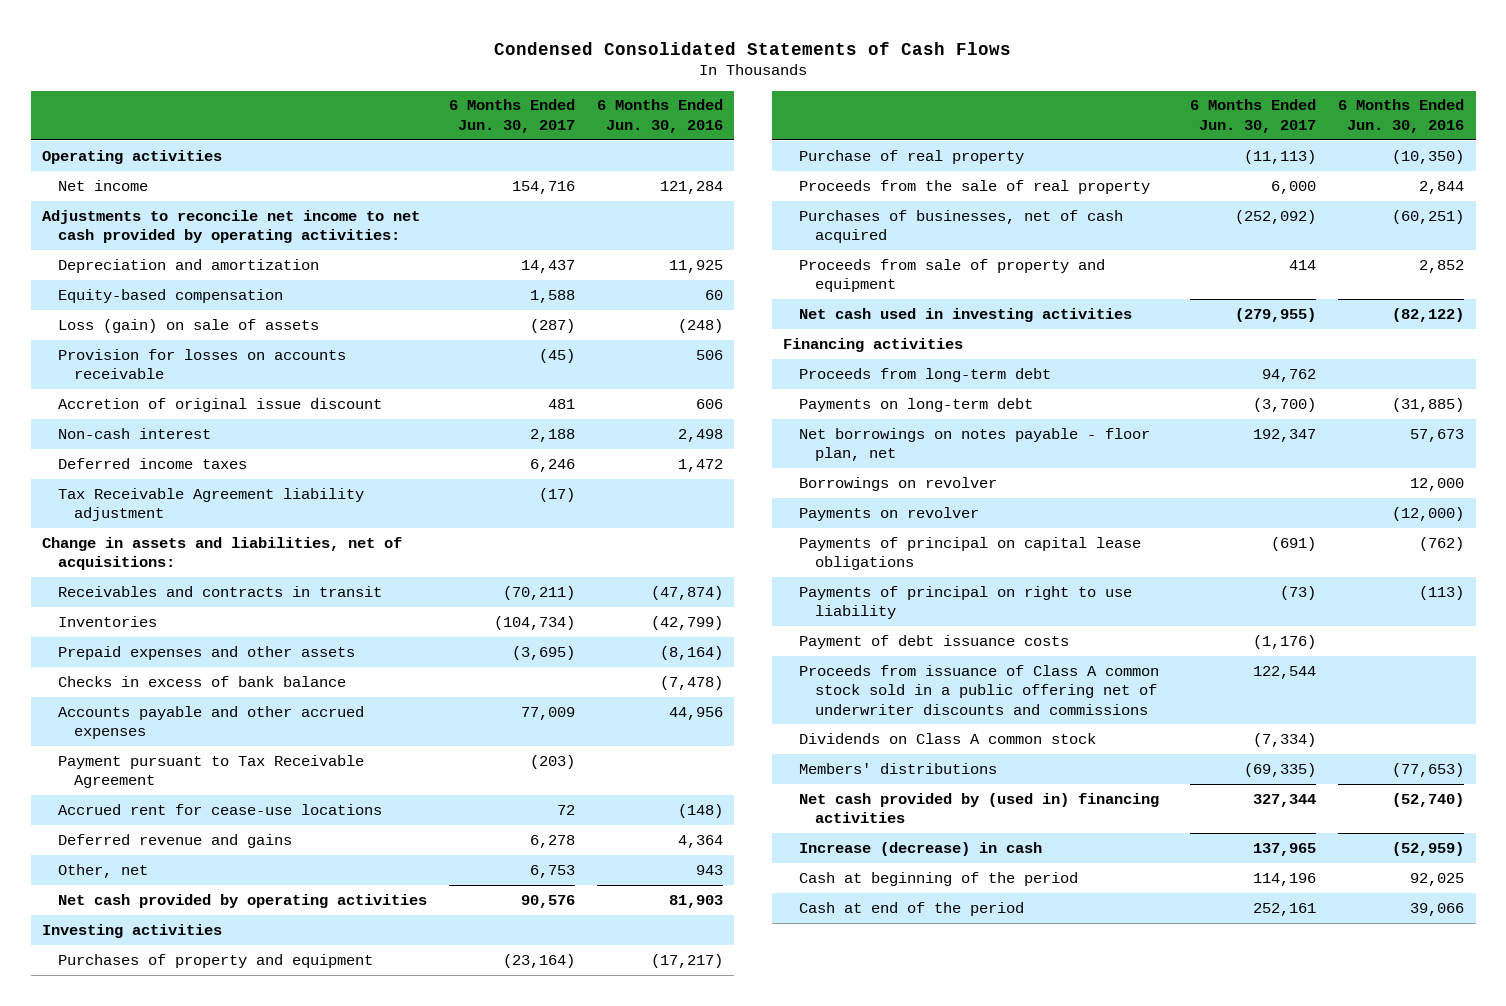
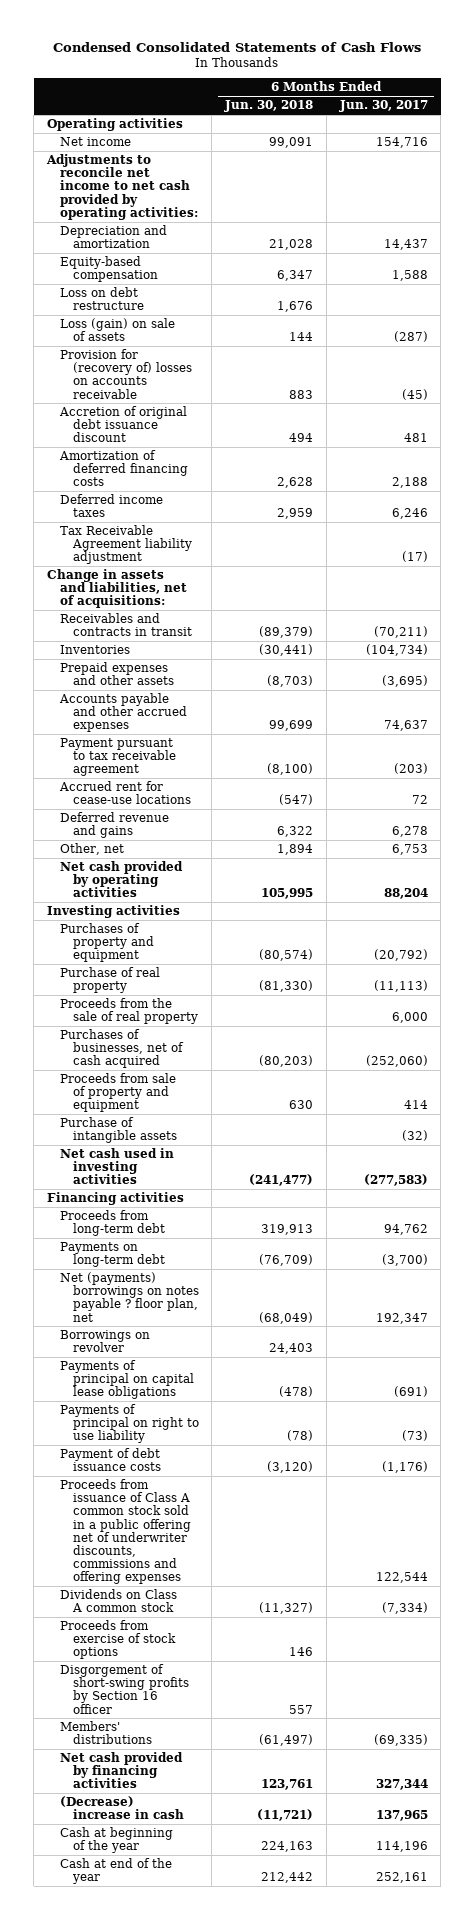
- | 6 Months Ended Jun. 30, 2017 | 6 Months Ended Jun. 30, 2016
+ | 6 Months Ended Jun. 30, 2018 | 6 Months Ended Jun. 30, 2017
+ Loss on debt restructure | 1,676 |
- Provision for losses on accounts receivable | (45) | 506
- Accretion of original issue discount | 481 | 606
- Non-cash interest | 2,188 | 2,498
+ Provision for (recovery of) losses on accounts receivable | 883 | (45)
+ Accretion of original debt issuance discount | 494 | 481
+ Amortization of deferred financing costs | 2,628 | 2,188
- Checks in excess of bank balance | | (7,478)
- Accounts payable and other accrued expenses | 77,009 | 44,956
- Payment pursuant to Tax Receivable Agreement | (203) |
+ Accounts payable and other accrued expenses | 99,699 | 74,637
+ Payment pursuant to tax receivable agreement | (8,100) | (203)
- Net cash provided by operating activities | 90,576 | 81,903
+ Net cash provided by operating activities | 105,995 | 88,204
- Purchases of property and equipment | (23,164) | (17,217)
+ Purchases of property and equipment | (80,574) | (20,792)
- Purchases of businesses, net of cash acquired | (252,092) | (60,251)
+ Purchases of businesses, net of cash acquired | (80,203) | (252,060)
- Net cash used in investing activities | (279,955) | (82,122)
+ Purchase of intangible assets | | (32)
+ Net cash used in investing activities | (241,477) | (277,583)
- Net borrowings on notes payable - floor plan, net | 192,347 | 57,673
+ Net (payments) borrowings on notes payable ? floor plan, net | (68,049) | 192,347
- Payments on revolver | | (12,000)
- Proceeds from issuance of Class A common stock sold in a public offering net of underwriter discounts and commissions | 122,544 |
+ Proceeds from issuance of Class A common stock sold in a public offering net of underwriter discounts, commissions and offering expenses | | 122,544
+ Proceeds from exercise of stock options | 146 |
+ Disgorgement of short-swing profits by Section 16 officer | 557 |
- Net cash provided by (used in) financing activities | 327,344 | (52,740)
- Increase (decrease) in cash | 137,965 | (52,959)
- Cash at beginning of the period | 114,196 | 92,025
- Cash at end of the period | 252,161 | 39,066
+ Net cash provided by financing activities | 123,761 | 327,344
+ (Decrease) increase in cash | (11,721) | 137,965
+ Cash at beginning of the year | 224,163 | 114,196
+ Cash at end of the year | 212,442 | 252,161

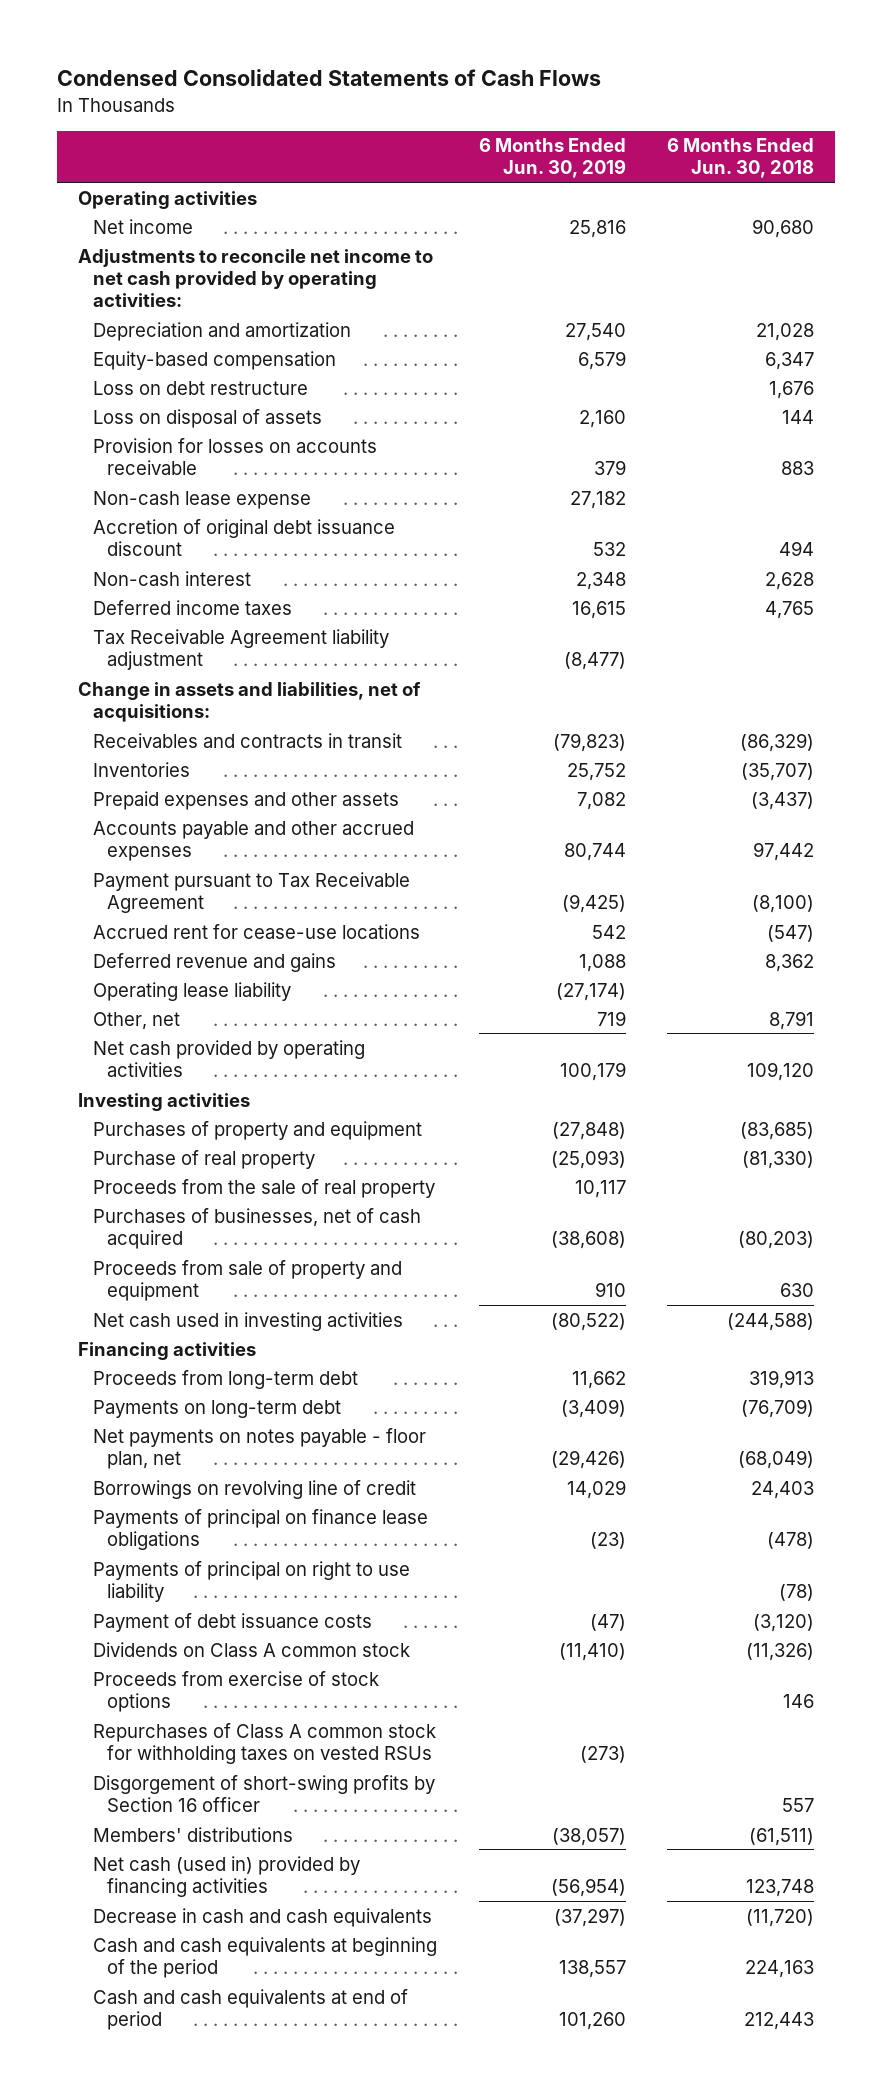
- | 6 Months Ended Jun. 30, 2018 | 6 Months Ended Jun. 30, 2017
+ | 6 Months Ended Jun. 30, 2019 | 6 Months Ended Jun. 30, 2018
- Net income | 99,091 | 154,716
+ Net income | 25,816 | 90,680
- Loss (gain) on sale of assets | 144 | (287)
- Provision for (recovery of) losses on accounts receivable | 883 | (45)
+ Loss on disposal of assets | 2,160 | 144
+ Provision for losses on accounts receivable | 379 | 883
+ Non-cash lease expense | 27,182 |
- Amortization of deferred financing costs | 2,628 | 2,188
- Deferred income taxes | 2,959 | 6,246
+ Non-cash interest | 2,348 | 2,628
+ Deferred income taxes | 16,615 | 4,765
- Receivables and contracts in transit | (89,379) | (70,211)
- Inventories | (30,441) | (104,734)
- Prepaid expenses and other assets | (8,703) | (3,695)
- Accounts payable and other accrued expenses | 99,699 | 74,637
- Payment pursuant to tax receivable agreement | (8,100) | (203)
+ Receivables and contracts in transit | (79,823) | (86,329)
+ Inventories | 25,752 | (35,707)
+ Prepaid expenses and other assets | 7,082 | (3,437)
+ Accounts payable and other accrued expenses | 80,744 | 97,442
+ Payment pursuant to Tax Receivable Agreement | (9,425) | (8,100)
- Deferred revenue and gains | 6,322 | 6,278
- Other, net | 1,894 | 6,753
- Net cash provided by operating activities | 105,995 | 88,204
+ Deferred revenue and gains | 1,088 | 8,362
+ Operating lease liability | (27,174) |
+ Other, net | 719 | 8,791
+ Net cash provided by operating activities | 100,179 | 109,120
- Purchases of property and equipment | (80,574) | (20,792)
+ Purchases of property and equipment | (27,848) | (83,685)
- Purchase of intangible assets | | (32)
- Net cash used in investing activities | (241,477) | (277,583)
+ Net cash used in investing activities | (80,522) | (244,588)
- Net (payments) borrowings on notes payable ? floor plan, net | (68,049) | 192,347
- Borrowings on revolver | 24,403 |
- Payments of principal on capital lease obligations | (478) | (691)
+ Net payments on notes payable - floor plan, net | (29,426) | (68,049)
+ Borrowings on revolving line of credit | 14,029 | 24,403
+ Payments of principal on finance lease obligations | (23) | (478)
- Proceeds from issuance of Class A common stock sold in a public offering net of underwriter discounts, commissions and offering expenses | | 122,544
- Dividends on Class A common stock | (11,327) | (7,334)
+ Dividends on Class A common stock | (11,410) | (11,326)
+ Repurchases of Class A common stock for withholding taxes on vested RSUs | (273) |
- Members' distributions | (61,497) | (69,335)
- Net cash provided by financing activities | 123,761 | 327,344
- (Decrease) increase in cash | (11,721) | 137,965
- Cash at beginning of the year | 224,163 | 114,196
- Cash at end of the year | 212,442 | 252,161
+ Members' distributions | (38,057) | (61,511)
+ Net cash (used in) provided by financing activities | (56,954) | 123,748
+ Decrease in cash and cash equivalents | (37,297) | (11,720)
+ Cash and cash equivalents at beginning of the period | 138,557 | 224,163
+ Cash and cash equivalents at end of period | 101,260 | 212,443

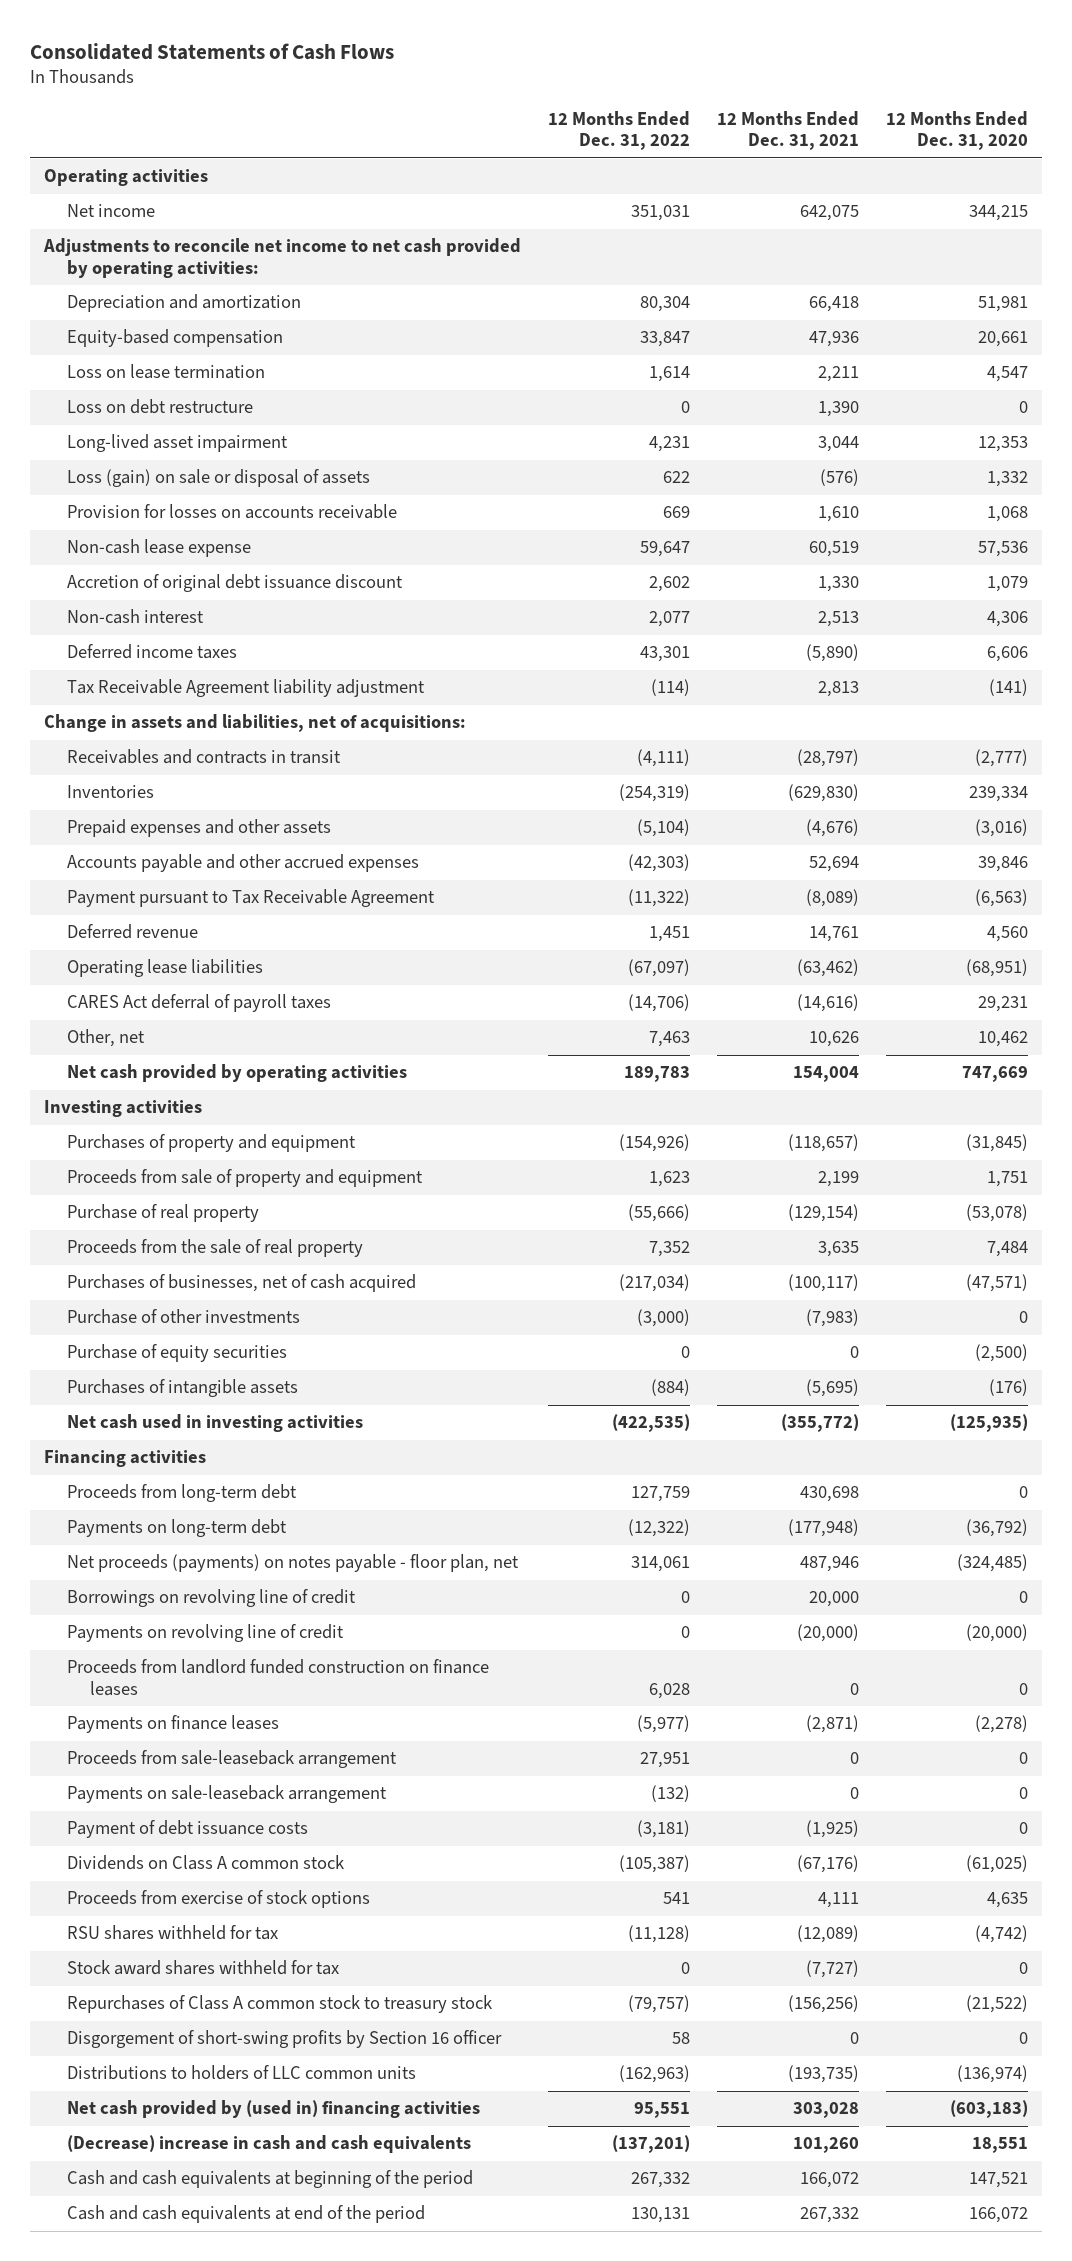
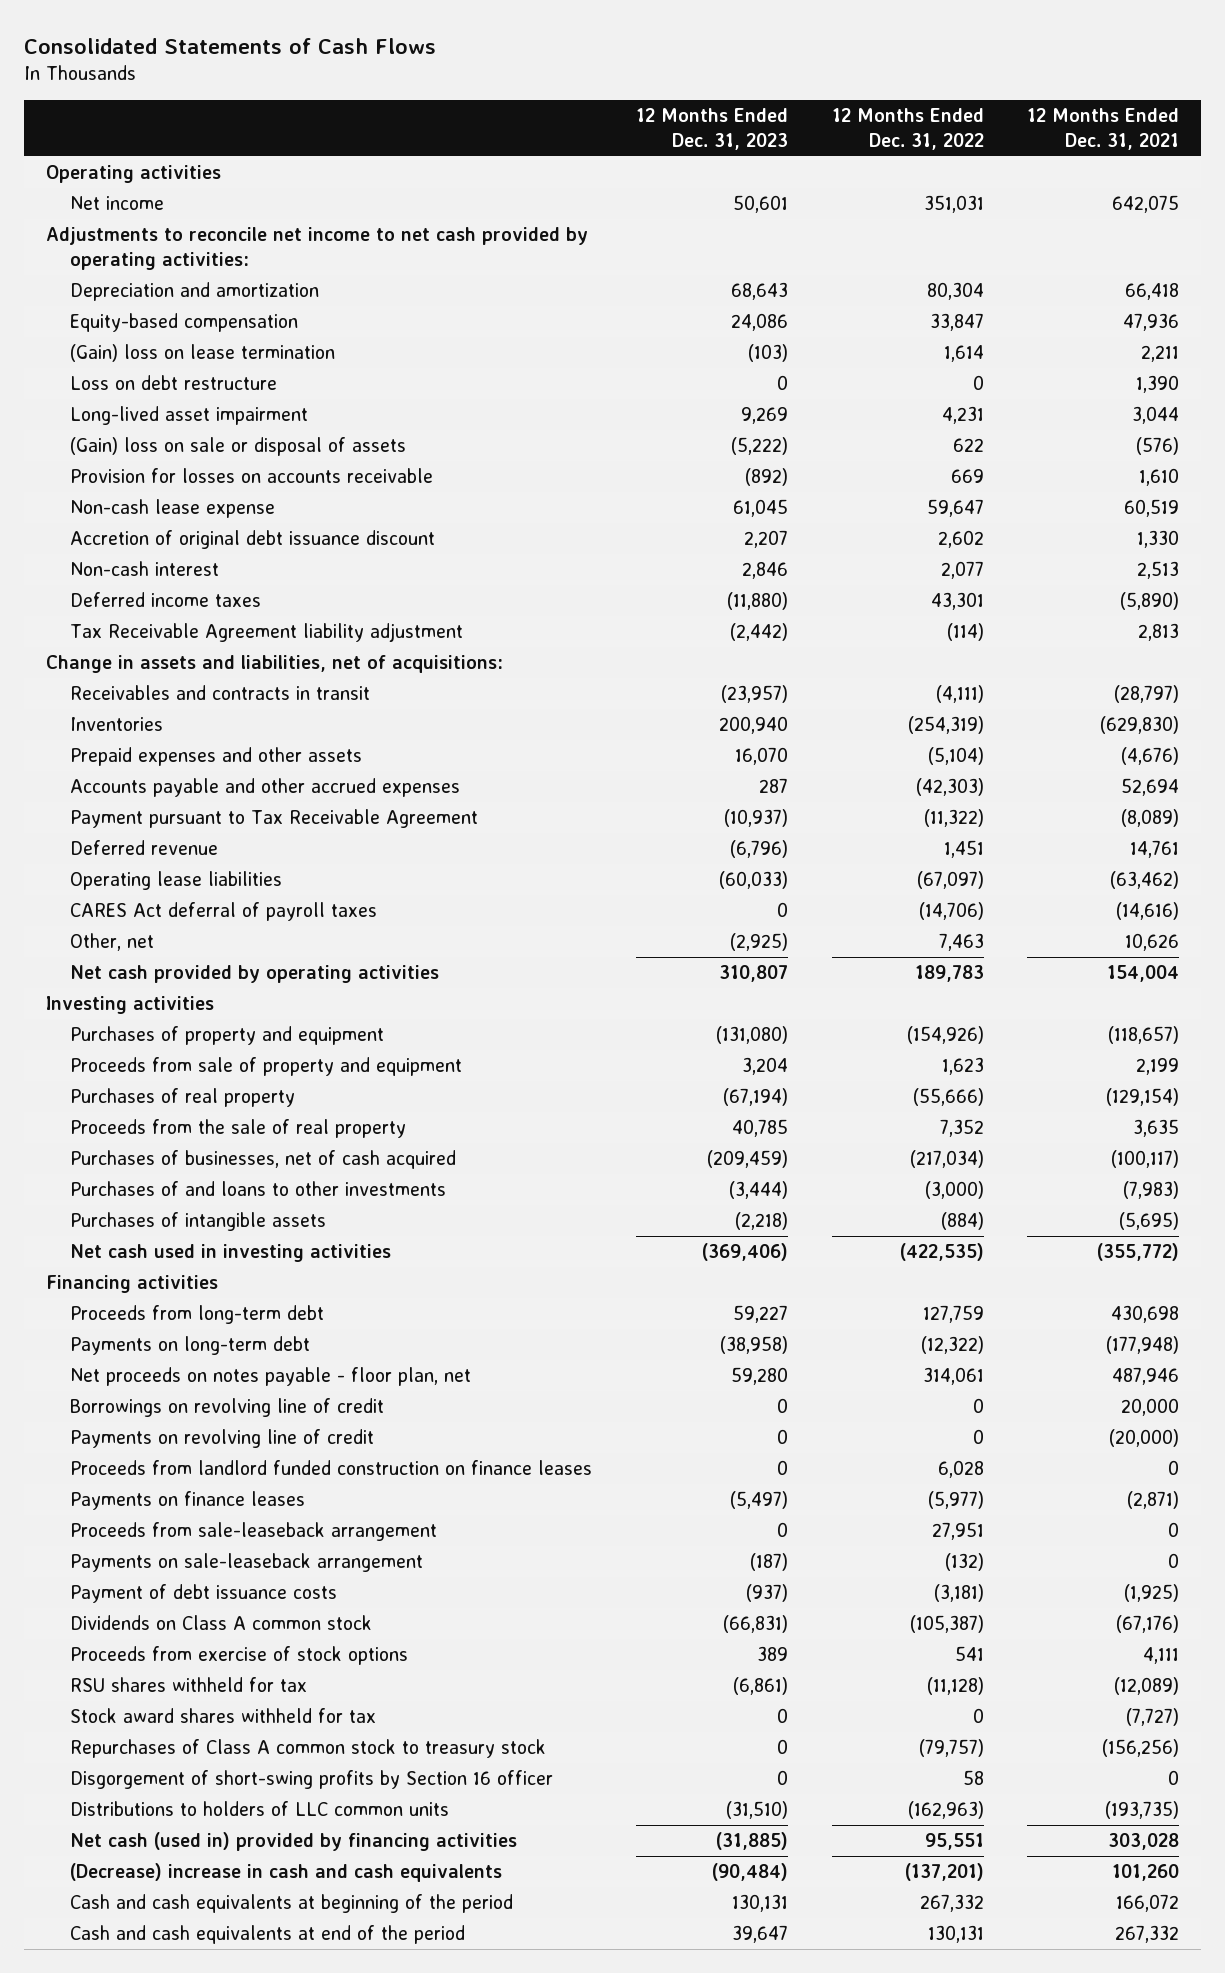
- | 12 Months Ended Dec. 31, 2022 | 12 Months Ended Dec. 31, 2021 | 12 Months Ended Dec. 31, 2020
+ | 12 Months Ended Dec. 31, 2023 | 12 Months Ended Dec. 31, 2022 | 12 Months Ended Dec. 31, 2021
- Loss on lease termination | 1,614 | 2,211 | 4,547
+ (Gain) loss on lease termination | (103) | 1,614 | 2,211
- Loss (gain) on sale or disposal of assets | 622 | (576) | 1,332
+ (Gain) loss on sale or disposal of assets | (5,222) | 622 | (576)
- Purchase of real property | (55,666) | (129,154) | (53,078)
+ Purchases of real property | (67,194) | (55,666) | (129,154)
- Purchase of other investments | (3,000) | (7,983) | 0
- Purchase of equity securities | 0 | 0 | (2,500)
+ Purchases of and loans to other investments | (3,444) | (3,000) | (7,983)
- Net proceeds (payments) on notes payable - floor plan, net | 314,061 | 487,946 | (324,485)
+ Net proceeds on notes payable - floor plan, net | 59,280 | 314,061 | 487,946
- Net cash provided by (used in) financing activities | 95,551 | 303,028 | (603,183)
+ Net cash (used in) provided by financing activities | (31,885) | 95,551 | 303,028

